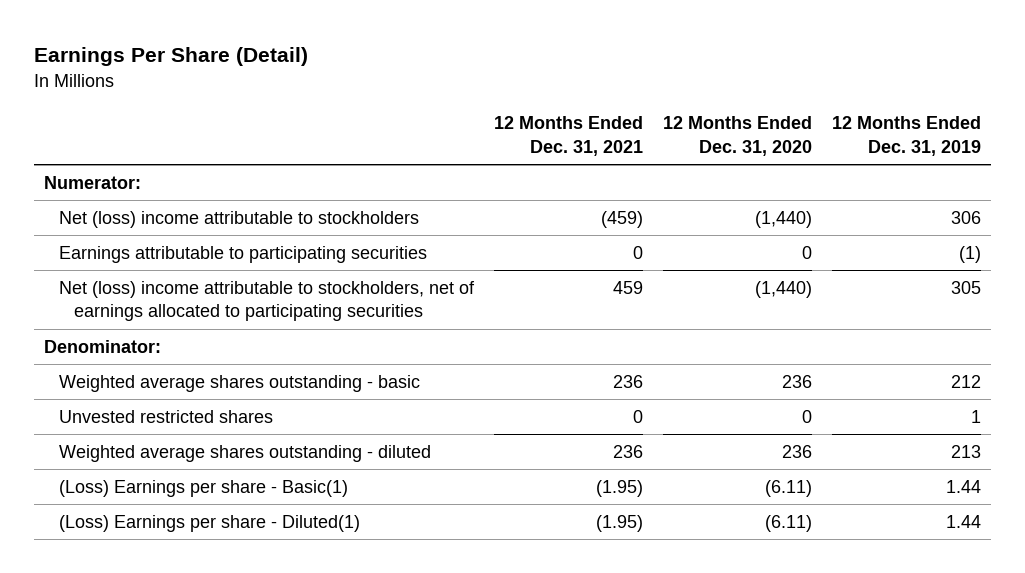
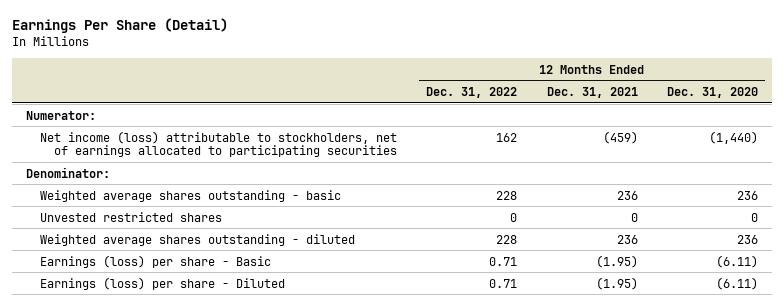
- | 12 Months Ended Dec. 31, 2021 | 12 Months Ended Dec. 31, 2020 | 12 Months Ended Dec. 31, 2019
+ | 12 Months Ended Dec. 31, 2022 | 12 Months Ended Dec. 31, 2021 | 12 Months Ended Dec. 31, 2020
- Net (loss) income attributable to stockholders | (459) | (1,440) | 306
- Earnings attributable to participating securities | 0 | 0 | (1)
- Net (loss) income attributable to stockholders, net of earnings allocated to participating securities | 459 | (1,440) | 305
+ Net income (loss) attributable to stockholders, net of earnings allocated to participating securities | 162 | (459) | (1,440)
- (Loss) Earnings per share - Basic(1) | (1.95) | (6.11) | 1.44
- (Loss) Earnings per share - Diluted(1) | (1.95) | (6.11) | 1.44
+ Earnings (loss) per share - Basic | 0.71 | (1.95) | (6.11)
+ Earnings (loss) per share - Diluted | 0.71 | (1.95) | (6.11)

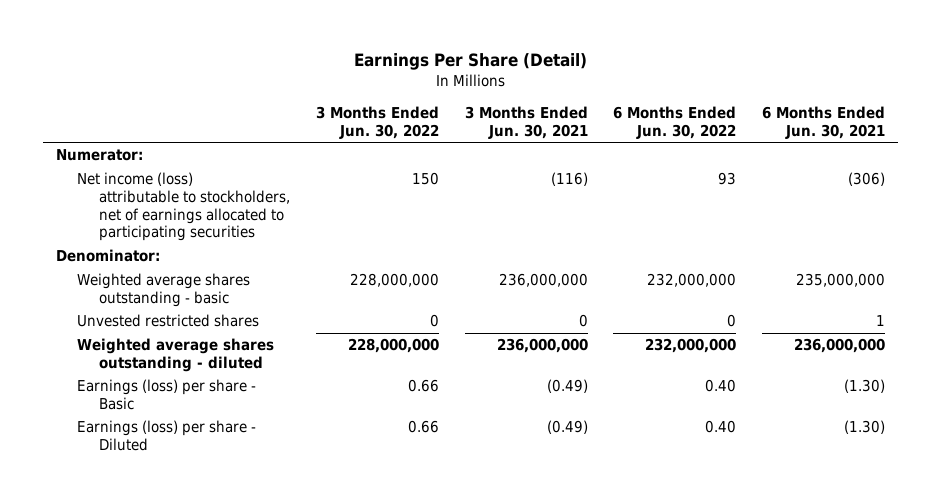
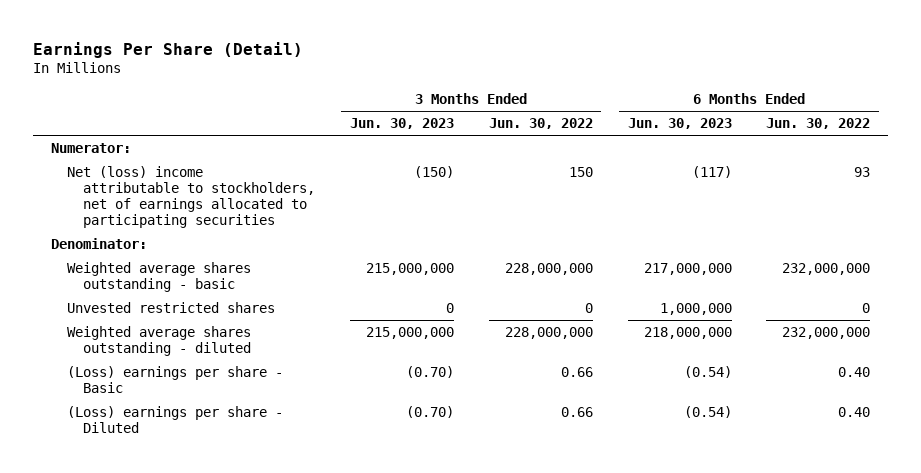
- | 3 Months Ended Jun. 30, 2022 | 3 Months Ended Jun. 30, 2021 | 6 Months Ended Jun. 30, 2022 | 6 Months Ended Jun. 30, 2021
+ | 3 Months Ended Jun. 30, 2023 | 3 Months Ended Jun. 30, 2022 | 6 Months Ended Jun. 30, 2023 | 6 Months Ended Jun. 30, 2022
- Net income (loss) attributable to stockholders, net of earnings allocated to participating securities | 150 | (116) | 93 | (306)
+ Net (loss) income attributable to stockholders, net of earnings allocated to participating securities | (150) | 150 | (117) | 93
- Earnings (loss) per share - Basic | 0.66 | (0.49) | 0.40 | (1.30)
- Earnings (loss) per share - Diluted | 0.66 | (0.49) | 0.40 | (1.30)
+ (Loss) earnings per share - Basic | (0.70) | 0.66 | (0.54) | 0.40
+ (Loss) earnings per share - Diluted | (0.70) | 0.66 | (0.54) | 0.40

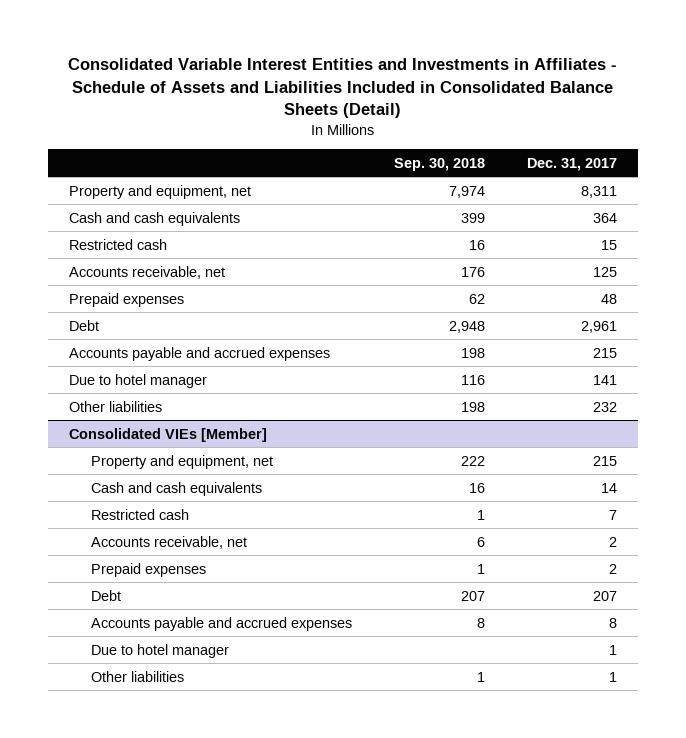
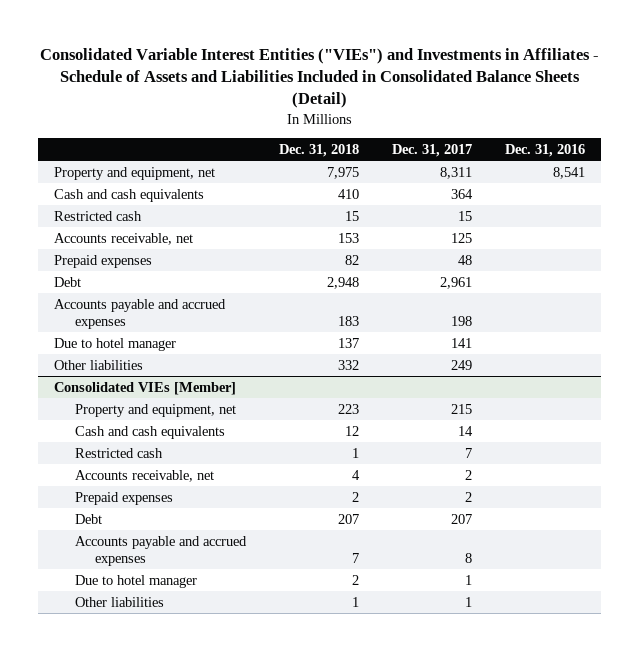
- Consolidated Variable Interest Entities and Investments in Affiliates - Schedule of Assets and Liabilities Included in Consolidated Balance Sheets (Detail)
+ Consolidated Variable Interest Entities ("VIEs") and Investments in Affiliates - Schedule of Assets and Liabilities Included in Consolidated Balance Sheets (Detail)
- | Sep. 30, 2018 | Dec. 31, 2017
+ | Dec. 31, 2018 | Dec. 31, 2017 | Dec. 31, 2016
- Accounts payable and accrued expenses | 198 | 215
+ Accounts payable and accrued expenses | 183 | 198 |
- Other liabilities | 198 | 232
+ Other liabilities | 332 | 249 |

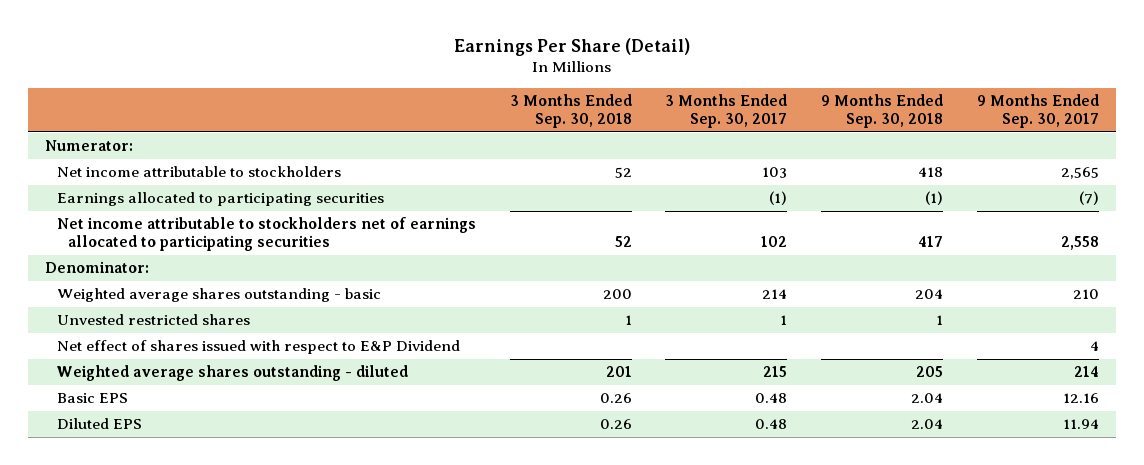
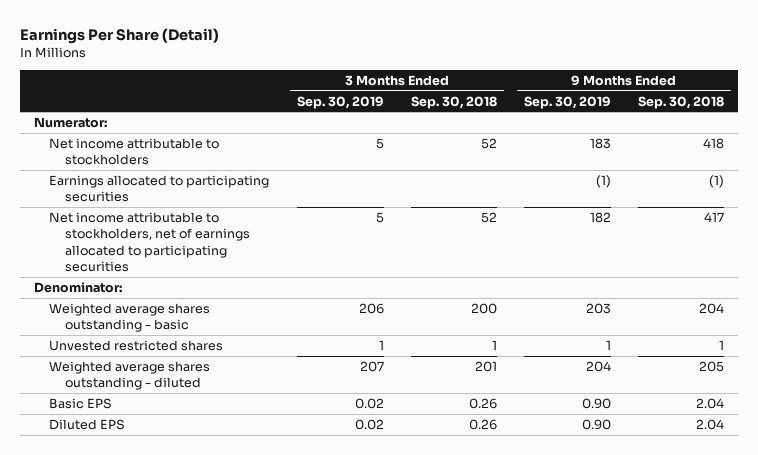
- | 3 Months Ended Sep. 30, 2018 | 3 Months Ended Sep. 30, 2017 | 9 Months Ended Sep. 30, 2018 | 9 Months Ended Sep. 30, 2017
+ | 3 Months Ended Sep. 30, 2019 | 3 Months Ended Sep. 30, 2018 | 9 Months Ended Sep. 30, 2019 | 9 Months Ended Sep. 30, 2018
- Net income attributable to stockholders net of earnings allocated to participating securities | 52 | 102 | 417 | 2,558
+ Net income attributable to stockholders, net of earnings allocated to participating securities | 5 | 52 | 182 | 417
- Net effect of shares issued with respect to E&P Dividend | | | | 4

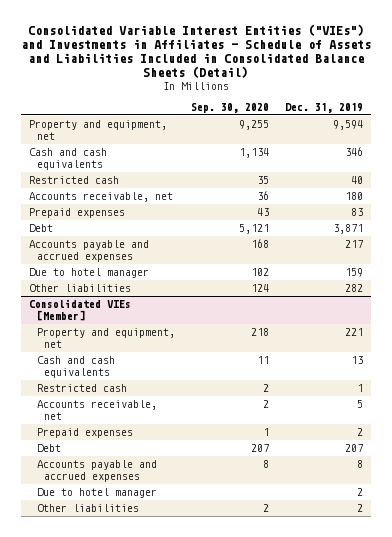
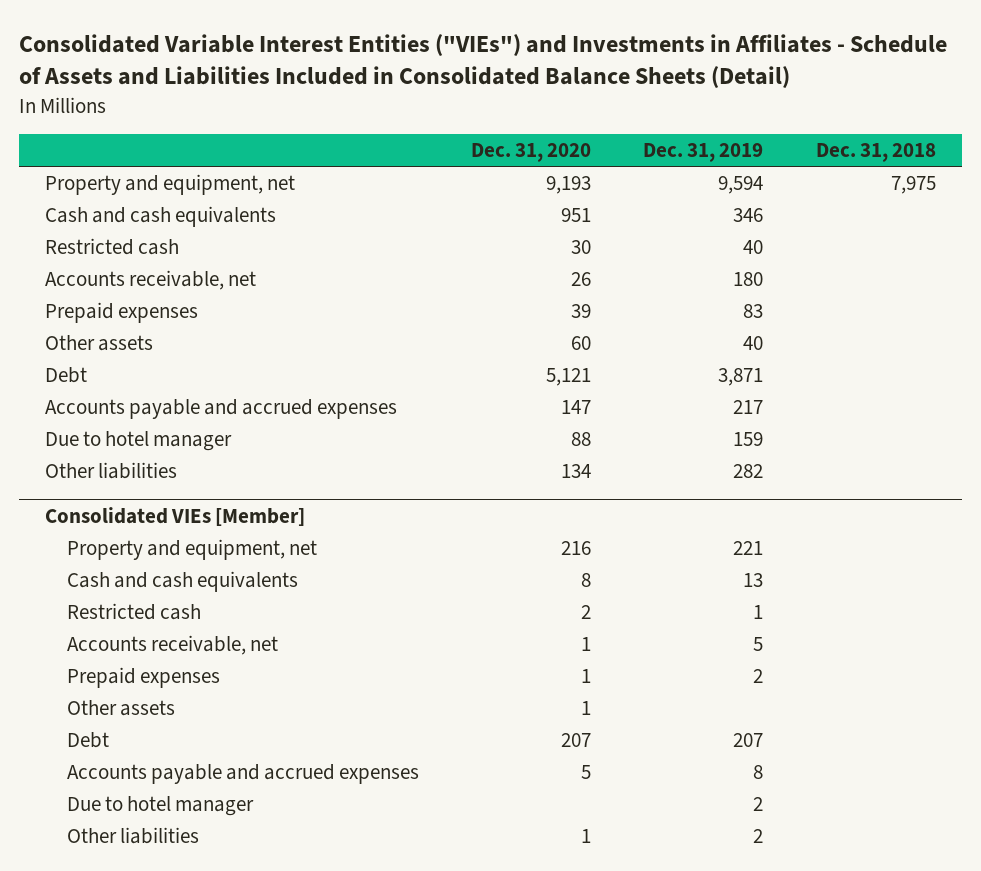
- | Sep. 30, 2020 | Dec. 31, 2019
+ | Dec. 31, 2020 | Dec. 31, 2019 | Dec. 31, 2018
+ Other assets | 60 | 40 |
@ Consolidated VIEs [Member]
+ Other assets | 1 | |

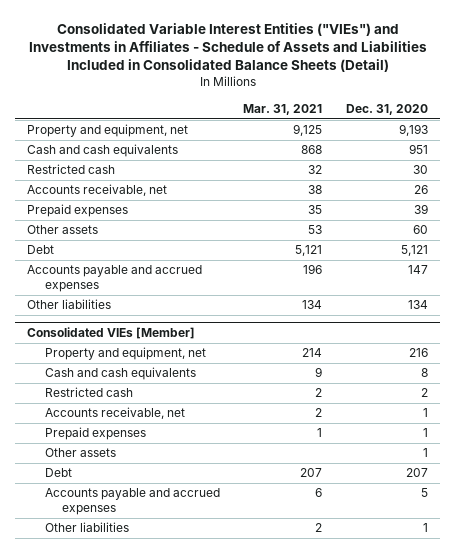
- | Dec. 31, 2020 | Dec. 31, 2019 | Dec. 31, 2018
+ | Mar. 31, 2021 | Dec. 31, 2020
- Due to hotel manager | 88 | 159 |
@ Consolidated VIEs [Member]
- Due to hotel manager | | 2 |

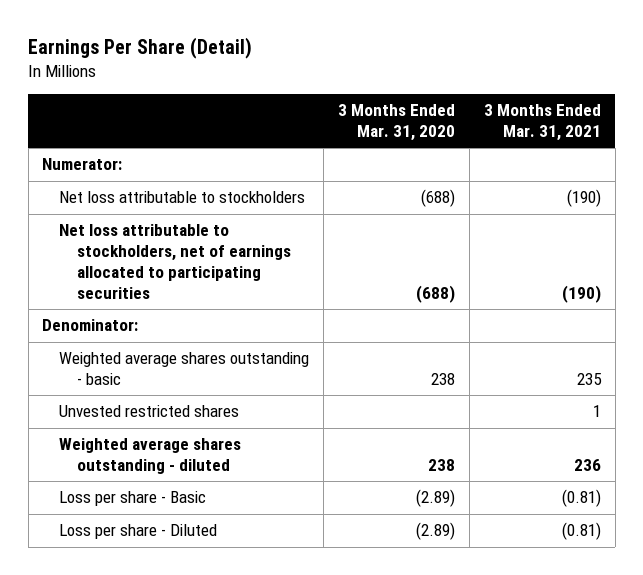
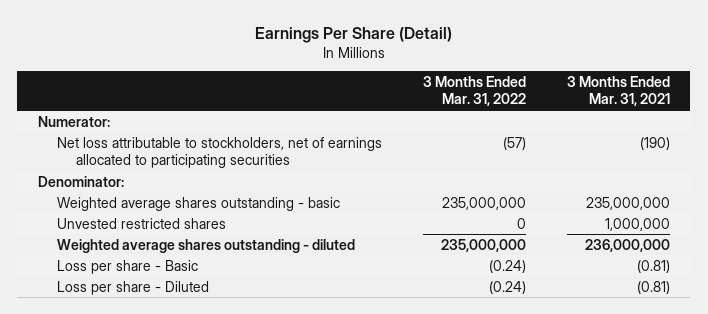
- | 3 Months Ended Mar. 31, 2020 | 3 Months Ended Mar. 31, 2021
+ | 3 Months Ended Mar. 31, 2022 | 3 Months Ended Mar. 31, 2021
- Net loss attributable to stockholders | (688) | (190)
- Weighted average shares outstanding - basic | 238 | 235
- Unvested restricted shares | | 1
- Weighted average shares outstanding - diluted | 238 | 236
+ Weighted average shares outstanding - basic | 235,000,000 | 235,000,000
+ Unvested restricted shares | 0 | 1,000,000
+ Weighted average shares outstanding - diluted | 235,000,000 | 236,000,000

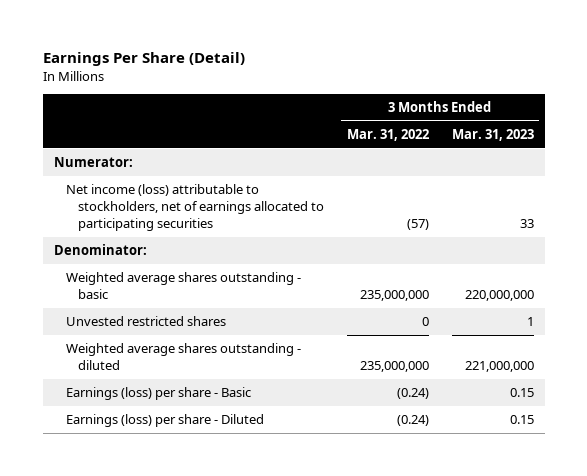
- | 3 Months Ended Mar. 31, 2022 | 3 Months Ended Mar. 31, 2021
+ | 3 Months Ended Mar. 31, 2022 | 3 Months Ended Mar. 31, 2023
- Net loss attributable to stockholders, net of earnings allocated to participating securities | (57) | (190)
+ Net income (loss) attributable to stockholders, net of earnings allocated to participating securities | (57) | 33
- Loss per share - Basic | (0.24) | (0.81)
- Loss per share - Diluted | (0.24) | (0.81)
+ Earnings (loss) per share - Basic | (0.24) | 0.15
+ Earnings (loss) per share - Diluted | (0.24) | 0.15

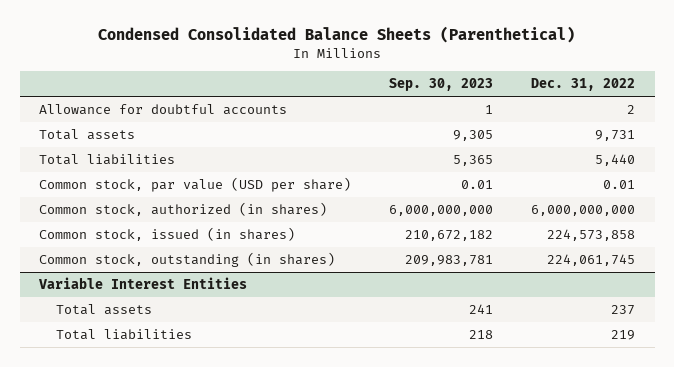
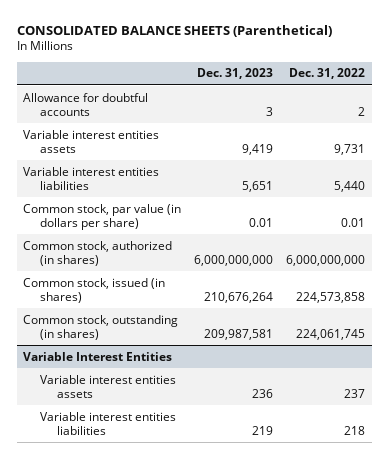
- Condensed Consolidated Balance Sheets (Parenthetical)
+ CONSOLIDATED BALANCE SHEETS (Parenthetical)
- | Sep. 30, 2023 | Dec. 31, 2022
+ | Dec. 31, 2023 | Dec. 31, 2022
- Total assets | 9,305 | 9,731
- Total liabilities | 5,365 | 5,440
- Common stock, par value (USD per share) | 0.01 | 0.01
+ Variable interest entities assets | 9,419 | 9,731
+ Variable interest entities liabilities | 5,651 | 5,440
+ Common stock, par value (in dollars per share) | 0.01 | 0.01
@ Variable Interest Entities
- Total assets | 241 | 237
- Total liabilities | 218 | 219
+ Variable interest entities assets | 236 | 237
+ Variable interest entities liabilities | 219 | 218

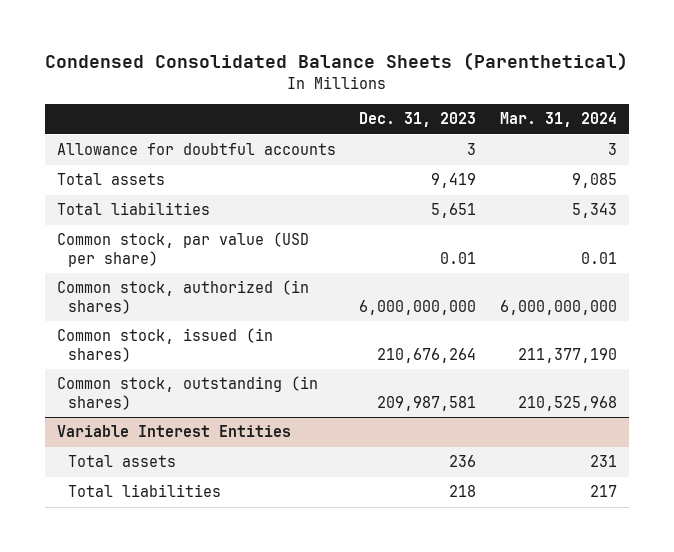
- CONSOLIDATED BALANCE SHEETS (Parenthetical)
+ Condensed Consolidated Balance Sheets (Parenthetical)
- | Dec. 31, 2023 | Dec. 31, 2022
+ | Dec. 31, 2023 | Mar. 31, 2024
- Variable interest entities assets | 9,419 | 9,731
- Variable interest entities liabilities | 5,651 | 5,440
- Common stock, par value (in dollars per share) | 0.01 | 0.01
+ Total assets | 9,419 | 9,085
+ Total liabilities | 5,651 | 5,343
+ Common stock, par value (USD per share) | 0.01 | 0.01
@ Variable Interest Entities
- Variable interest entities assets | 236 | 237
- Variable interest entities liabilities | 219 | 218
+ Total assets | 236 | 231
+ Total liabilities | 218 | 217

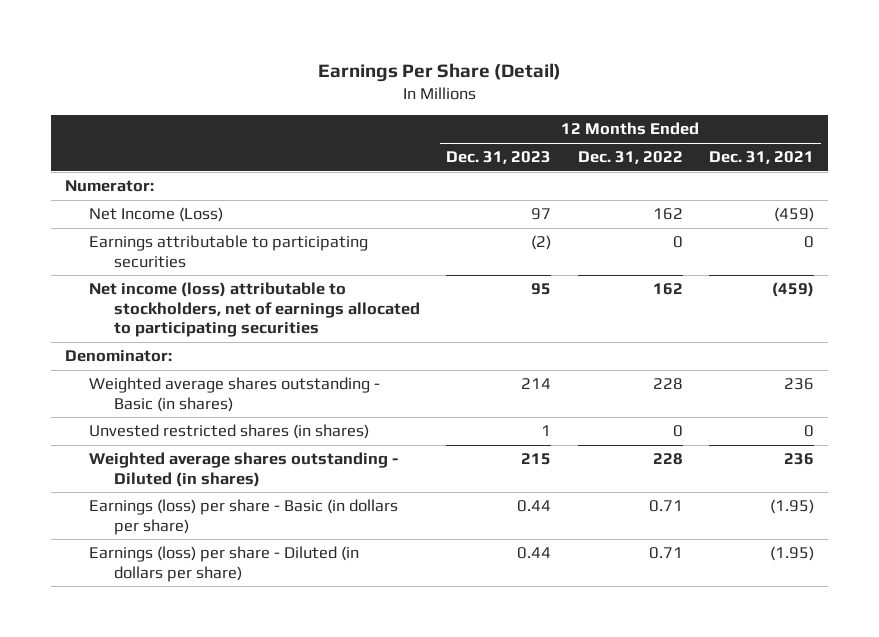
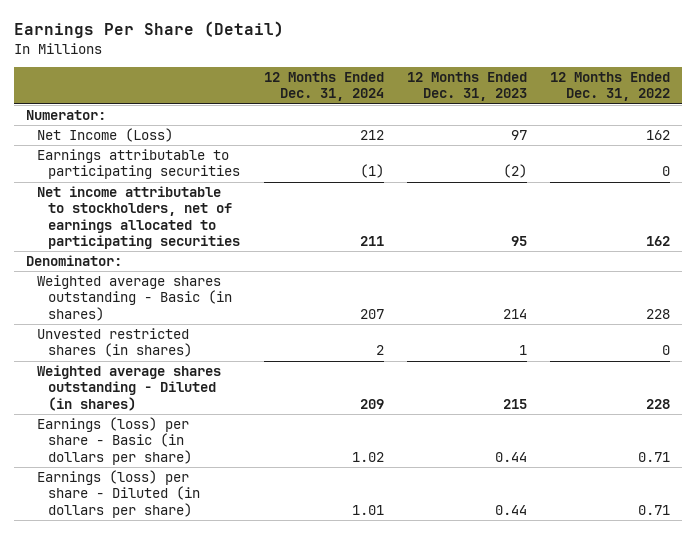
- | 12 Months Ended Dec. 31, 2023 | 12 Months Ended Dec. 31, 2022 | 12 Months Ended Dec. 31, 2021
+ | 12 Months Ended Dec. 31, 2024 | 12 Months Ended Dec. 31, 2023 | 12 Months Ended Dec. 31, 2022
- Net income (loss) attributable to stockholders, net of earnings allocated to participating securities | 95 | 162 | (459)
+ Net income attributable to stockholders, net of earnings allocated to participating securities | 211 | 95 | 162

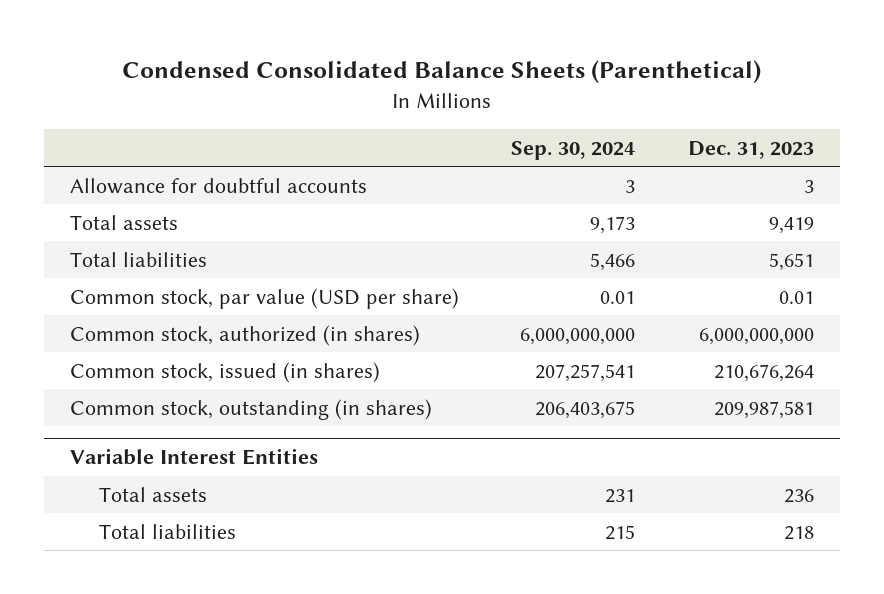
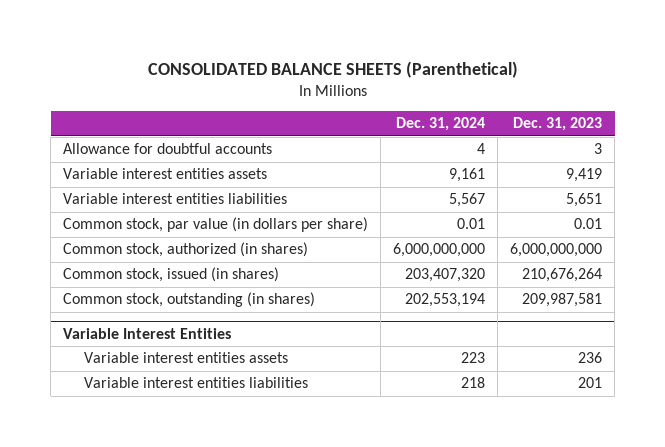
- Condensed Consolidated Balance Sheets (Parenthetical)
+ CONSOLIDATED BALANCE SHEETS (Parenthetical)
- | Sep. 30, 2024 | Dec. 31, 2023
+ | Dec. 31, 2024 | Dec. 31, 2023
- Total assets | 9,173 | 9,419
- Total liabilities | 5,466 | 5,651
- Common stock, par value (USD per share) | 0.01 | 0.01
+ Variable interest entities assets | 9,161 | 9,419
+ Variable interest entities liabilities | 5,567 | 5,651
+ Common stock, par value (in dollars per share) | 0.01 | 0.01
@ Variable Interest Entities
- Total assets | 231 | 236
- Total liabilities | 215 | 218
+ Variable interest entities assets | 223 | 236
+ Variable interest entities liabilities | 218 | 201

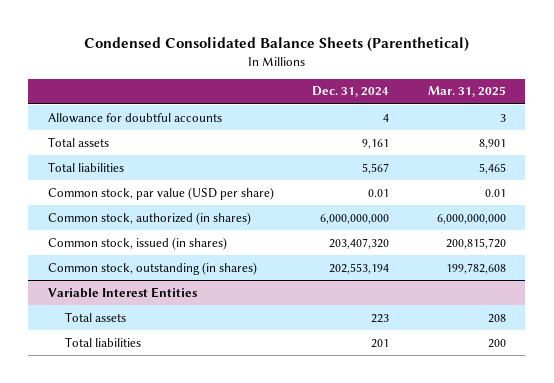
- CONSOLIDATED BALANCE SHEETS (Parenthetical)
+ Condensed Consolidated Balance Sheets (Parenthetical)
- | Dec. 31, 2024 | Dec. 31, 2023
+ | Dec. 31, 2024 | Mar. 31, 2025
- Variable interest entities assets | 9,161 | 9,419
- Variable interest entities liabilities | 5,567 | 5,651
- Common stock, par value (in dollars per share) | 0.01 | 0.01
+ Total assets | 9,161 | 8,901
+ Total liabilities | 5,567 | 5,465
+ Common stock, par value (USD per share) | 0.01 | 0.01
@ Variable Interest Entities
- Variable interest entities assets | 223 | 236
- Variable interest entities liabilities | 218 | 201
+ Total assets | 223 | 208
+ Total liabilities | 201 | 200

